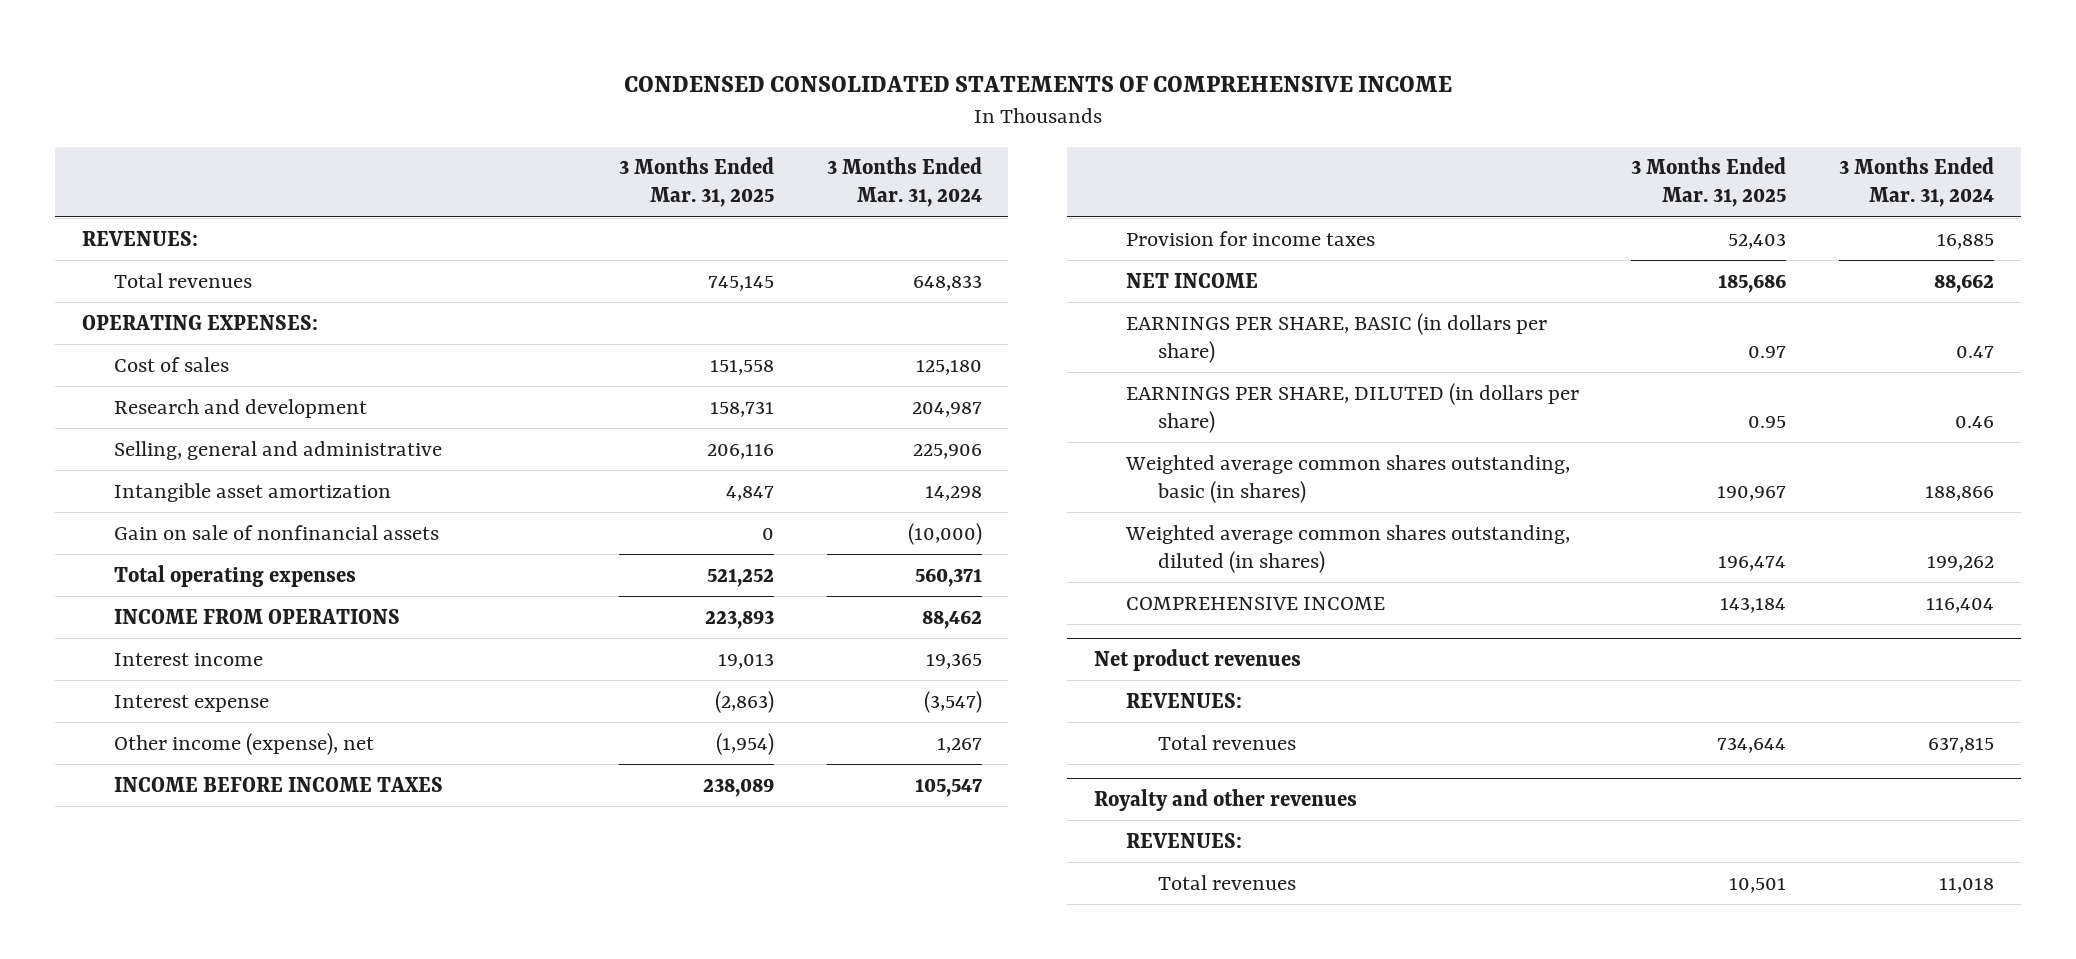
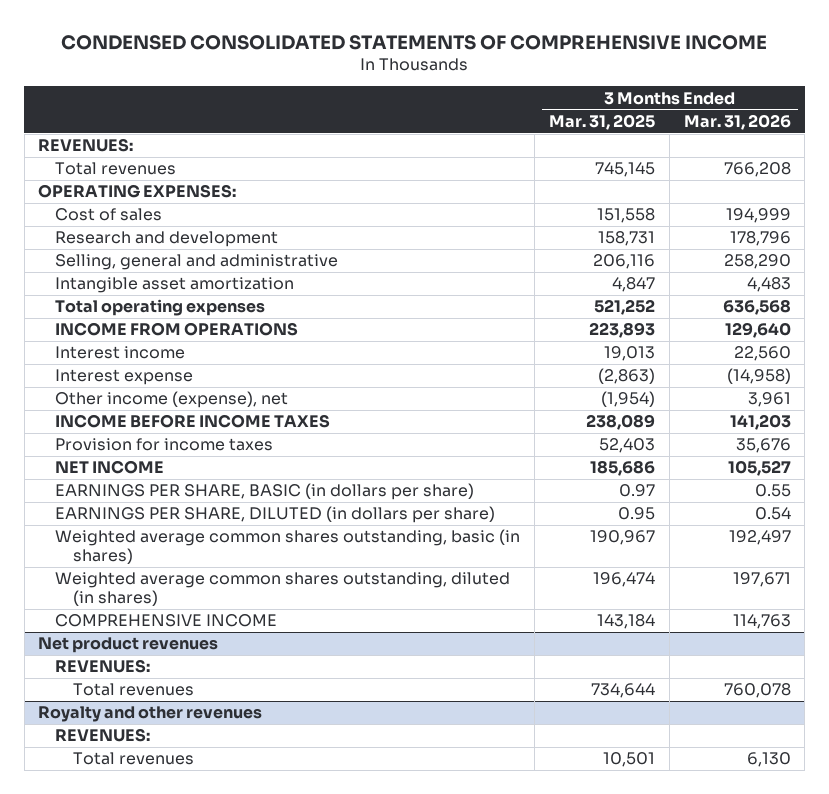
- | 3 Months Ended Mar. 31, 2025 | 3 Months Ended Mar. 31, 2024
+ | 3 Months Ended Mar. 31, 2025 | 3 Months Ended Mar. 31, 2026
- Gain on sale of nonfinancial assets | 0 | (10,000)

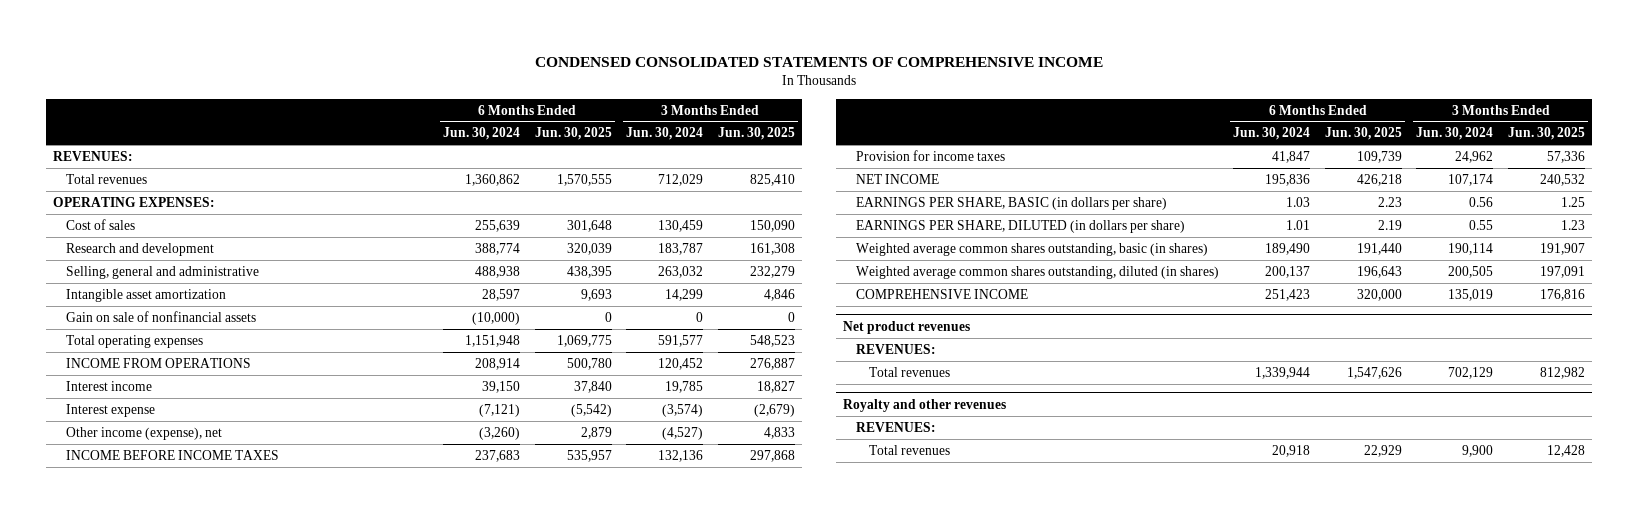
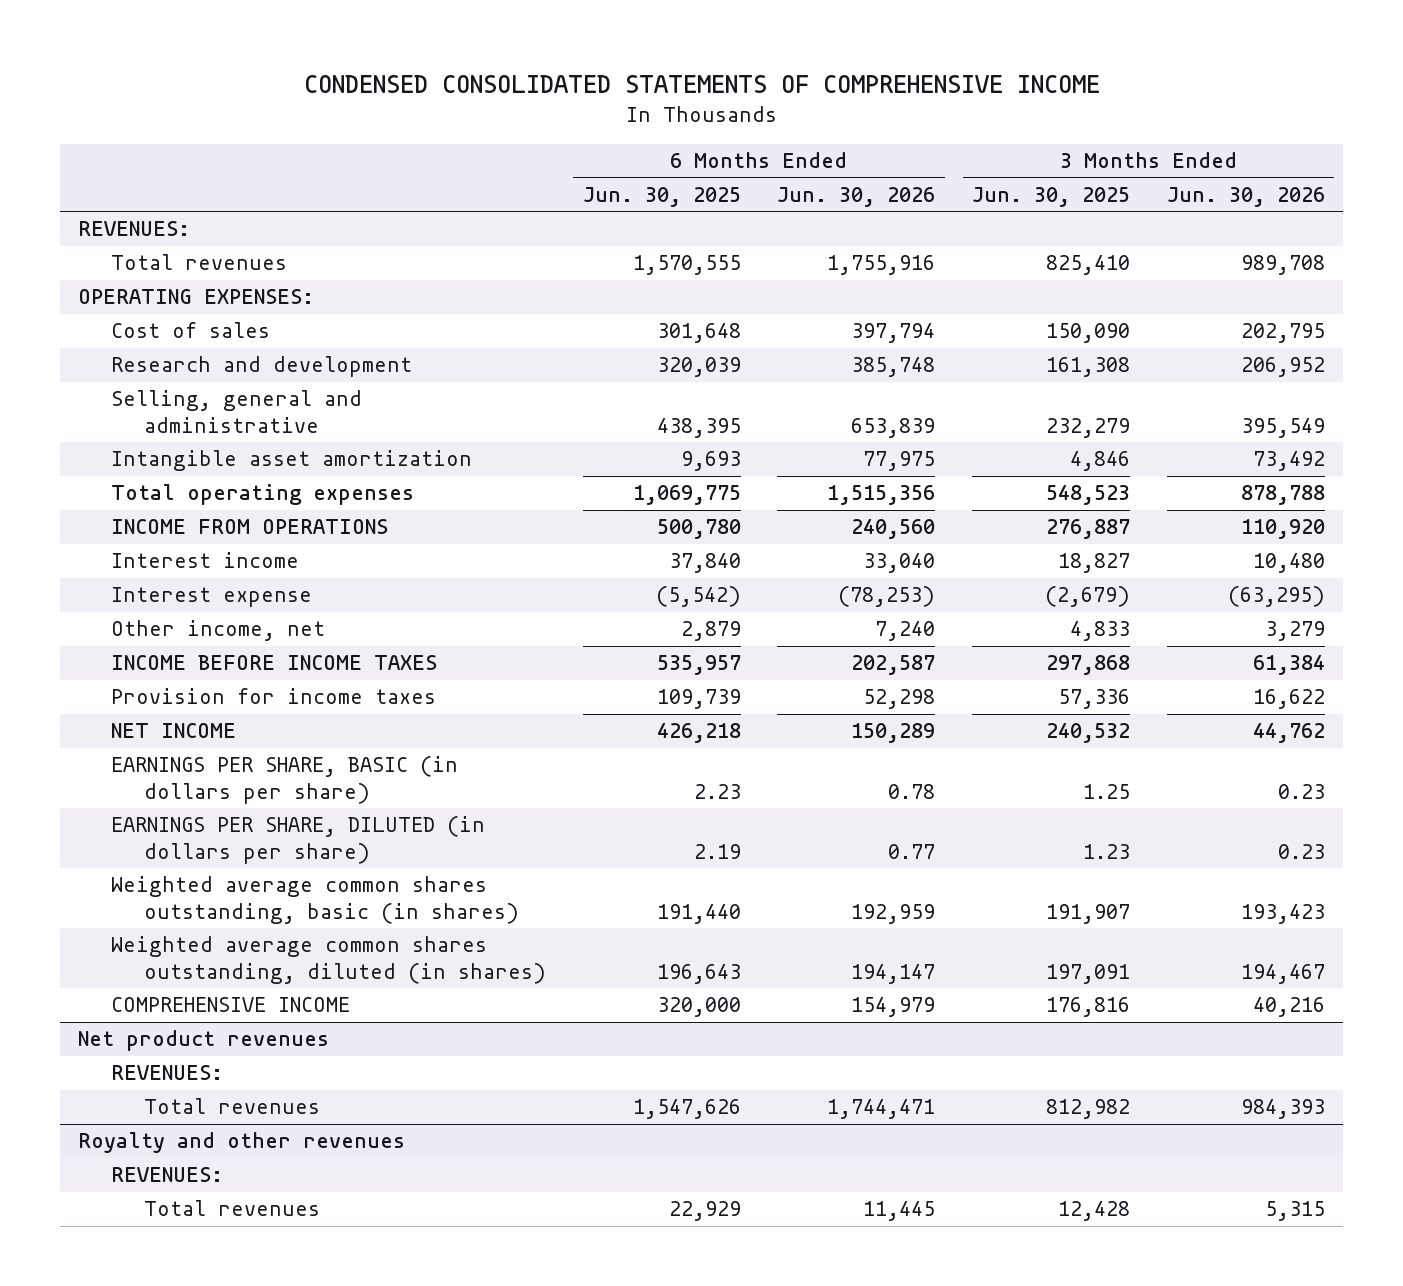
- | 6 Months Ended Jun. 30, 2024 | 6 Months Ended Jun. 30, 2025 | 3 Months Ended Jun. 30, 2024 | 3 Months Ended Jun. 30, 2025
+ | 6 Months Ended Jun. 30, 2025 | 6 Months Ended Jun. 30, 2026 | 3 Months Ended Jun. 30, 2025 | 3 Months Ended Jun. 30, 2026
- Gain on sale of nonfinancial assets | (10,000) | 0 | 0 | 0
- Other income (expense), net | (3,260) | 2,879 | (4,527) | 4,833
+ Other income, net | 2,879 | 7,240 | 4,833 | 3,279

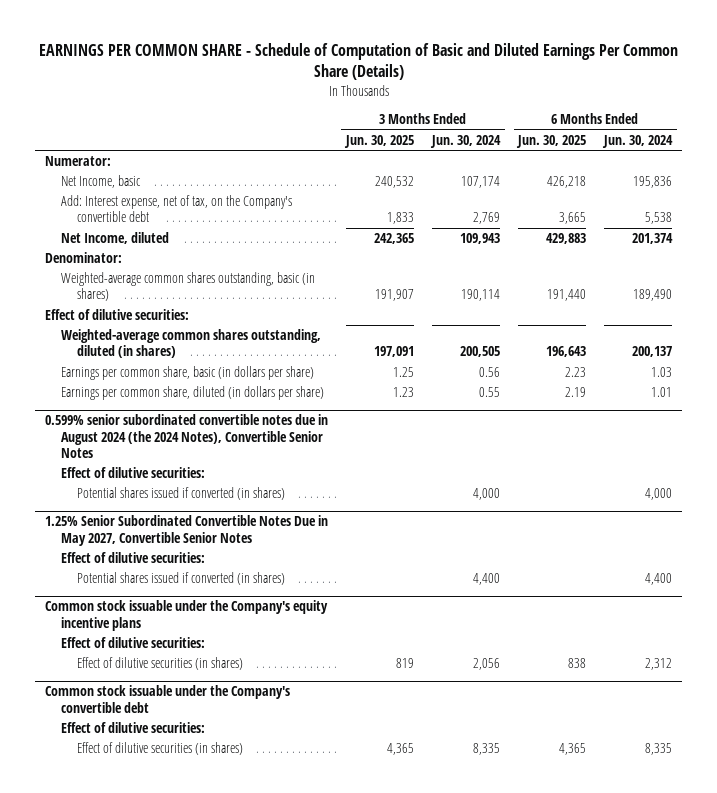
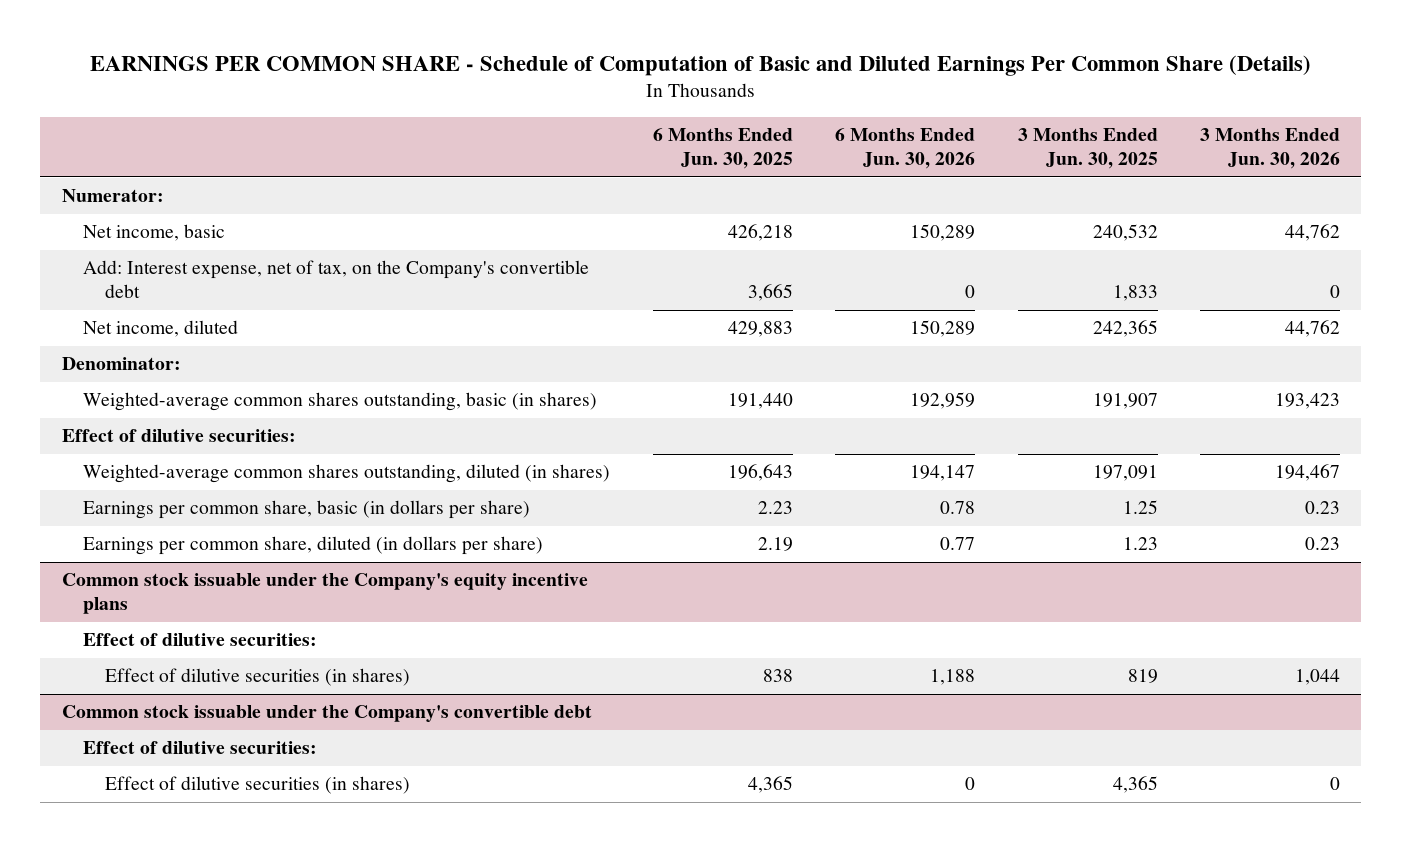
- | 3 Months Ended Jun. 30, 2025 | 3 Months Ended Jun. 30, 2024 | 6 Months Ended Jun. 30, 2025 | 6 Months Ended Jun. 30, 2024
+ | 6 Months Ended Jun. 30, 2025 | 6 Months Ended Jun. 30, 2026 | 3 Months Ended Jun. 30, 2025 | 3 Months Ended Jun. 30, 2026
- Net Income, basic | 240,532 | 107,174 | 426,218 | 195,836
+ Net income, basic | 426,218 | 150,289 | 240,532 | 44,762
- Net Income, diluted | 242,365 | 109,943 | 429,883 | 201,374
+ Net income, diluted | 429,883 | 150,289 | 242,365 | 44,762
- 0.599% senior subordinated convertible notes due in August 2024 (the 2024 Notes), Convertible Senior Notes
- Effect of dilutive securities:
- Potential shares issued if converted (in shares) | | 4,000 | | 4,000
- 1.25% Senior Subordinated Convertible Notes Due in May 2027, Convertible Senior Notes
- Effect of dilutive securities:
- Potential shares issued if converted (in shares) | | 4,400 | | 4,400

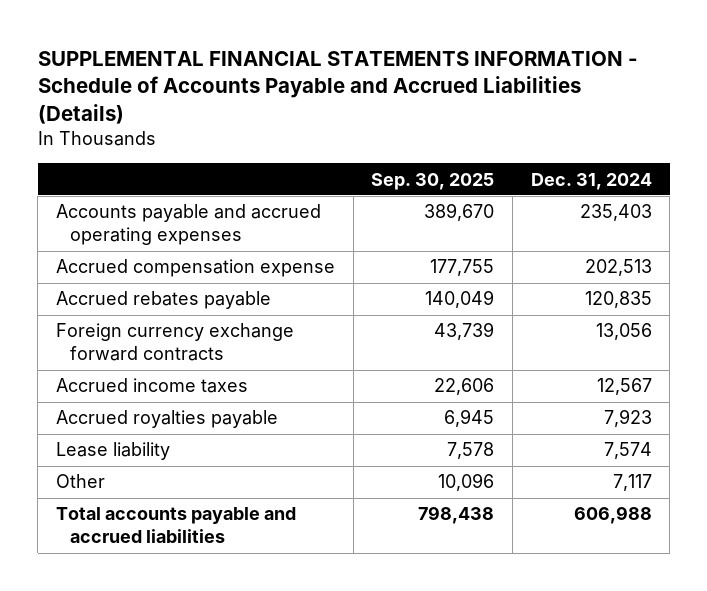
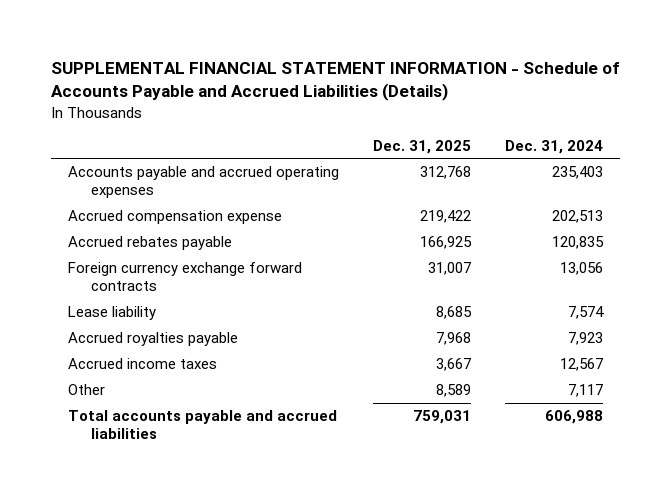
- SUPPLEMENTAL FINANCIAL STATEMENTS INFORMATION - Schedule of Accounts Payable and Accrued Liabilities (Details)
+ SUPPLEMENTAL FINANCIAL STATEMENT INFORMATION - Schedule of Accounts Payable and Accrued Liabilities (Details)
- | Sep. 30, 2025 | Dec. 31, 2024
+ | Dec. 31, 2025 | Dec. 31, 2024
moved down: Accrued royalties payable | 7,968 | 7,923
moved down: Accrued income taxes | 3,667 | 12,567

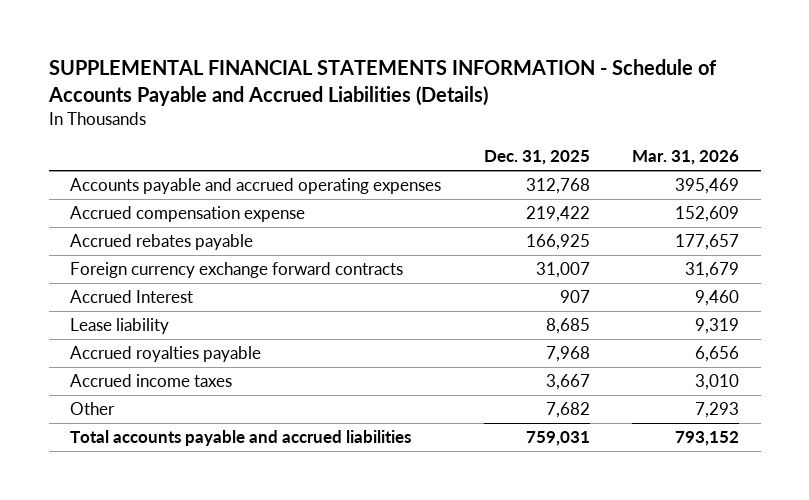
- SUPPLEMENTAL FINANCIAL STATEMENT INFORMATION - Schedule of Accounts Payable and Accrued Liabilities (Details)
+ SUPPLEMENTAL FINANCIAL STATEMENTS INFORMATION - Schedule of Accounts Payable and Accrued Liabilities (Details)
- | Dec. 31, 2025 | Dec. 31, 2024
+ | Dec. 31, 2025 | Mar. 31, 2026
+ Accrued Interest | 907 | 9,460
- Other | 8,589 | 7,117
+ Other | 7,682 | 7,293

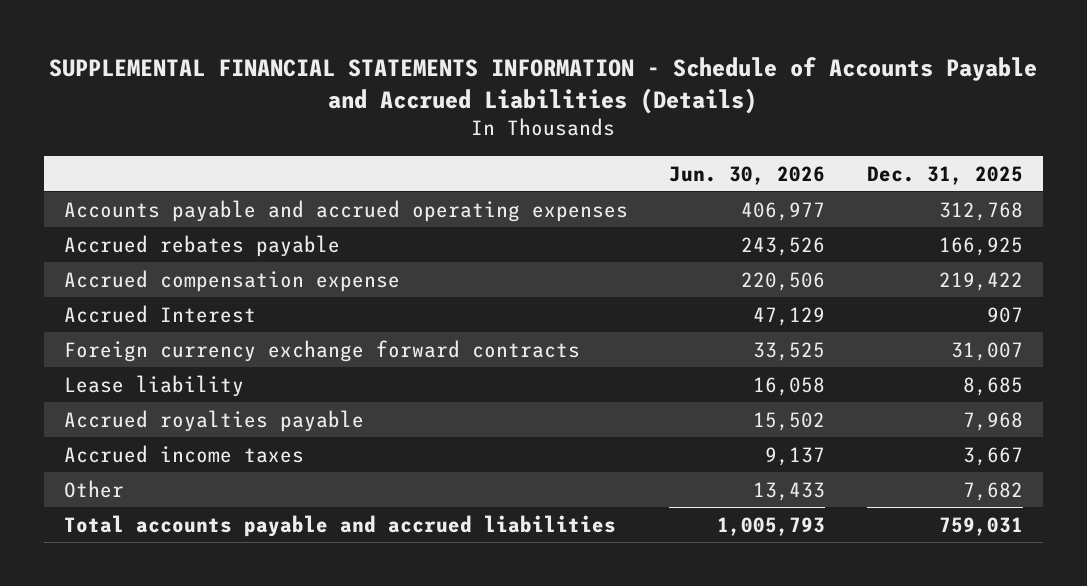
- | Dec. 31, 2025 | Mar. 31, 2026
+ | Jun. 30, 2026 | Dec. 31, 2025
moved down: Accrued compensation expense | 220,506 | 219,422
moved down: Foreign currency exchange forward contracts | 33,525 | 31,007

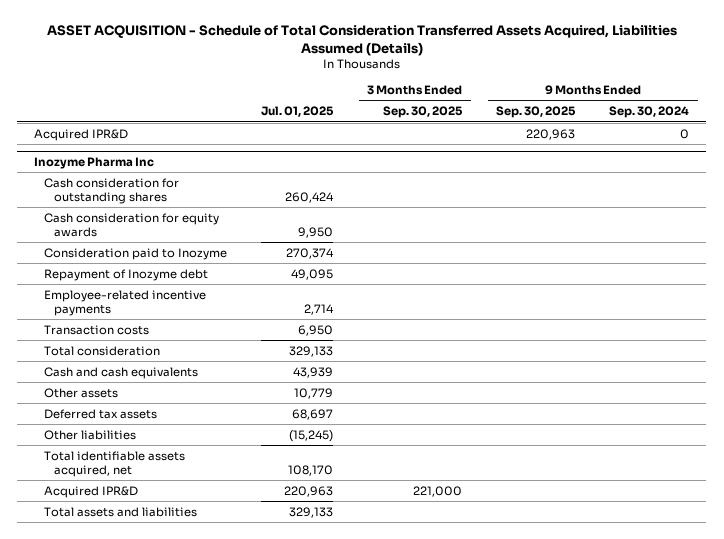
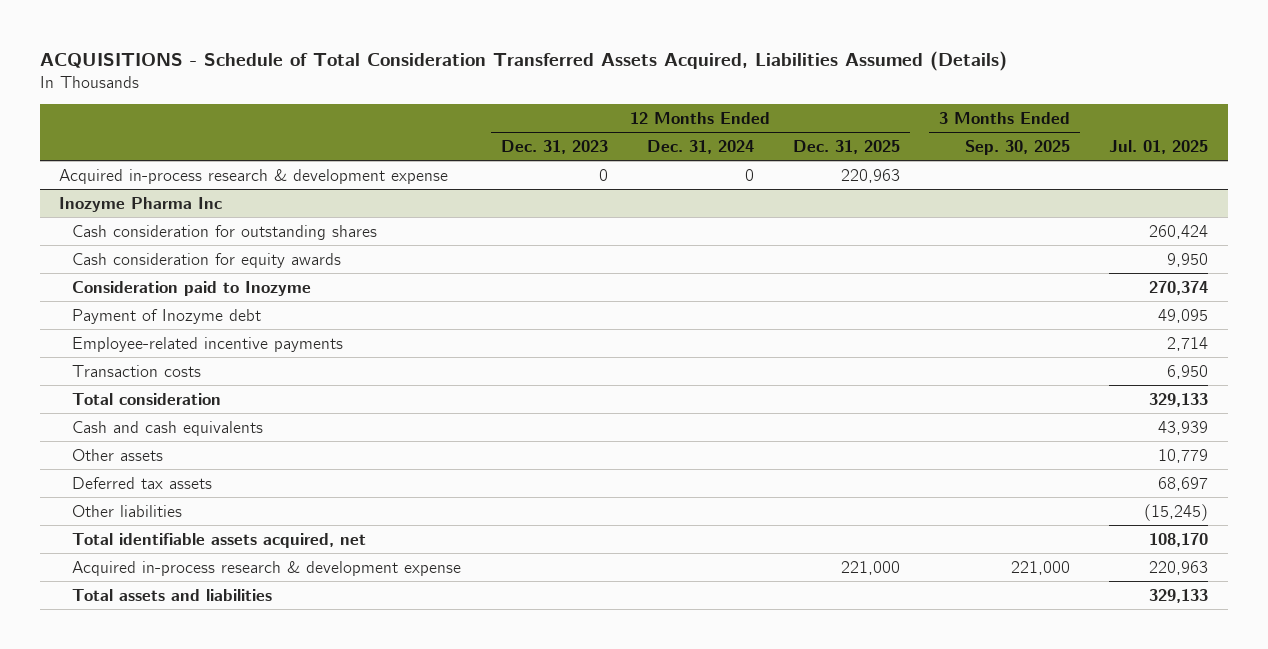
- ASSET ACQUISITION - Schedule of Total Consideration Transferred Assets Acquired, Liabilities Assumed (Details)
+ ACQUISITIONS - Schedule of Total Consideration Transferred Assets Acquired, Liabilities Assumed (Details)
- | Jul. 01, 2025 | 3 Months Ended Sep. 30, 2025 | 9 Months Ended Sep. 30, 2025 | 9 Months Ended Sep. 30, 2024
+ | 12 Months Ended Dec. 31, 2023 | 12 Months Ended Dec. 31, 2024 | 12 Months Ended Dec. 31, 2025 | 3 Months Ended Sep. 30, 2025 | Jul. 01, 2025
- Acquired IPR&D | | | 220,963 | 0
+ Acquired in-process research & development expense | 0 | 0 | 220,963 | |
@ Inozyme Pharma Inc
- Repayment of Inozyme debt | 49,095 | | |
+ Payment of Inozyme debt | | | | | 49,095
- Acquired IPR&D | 220,963 | 221,000 | |
+ Acquired in-process research & development expense | | | 221,000 | 221,000 | 220,963

